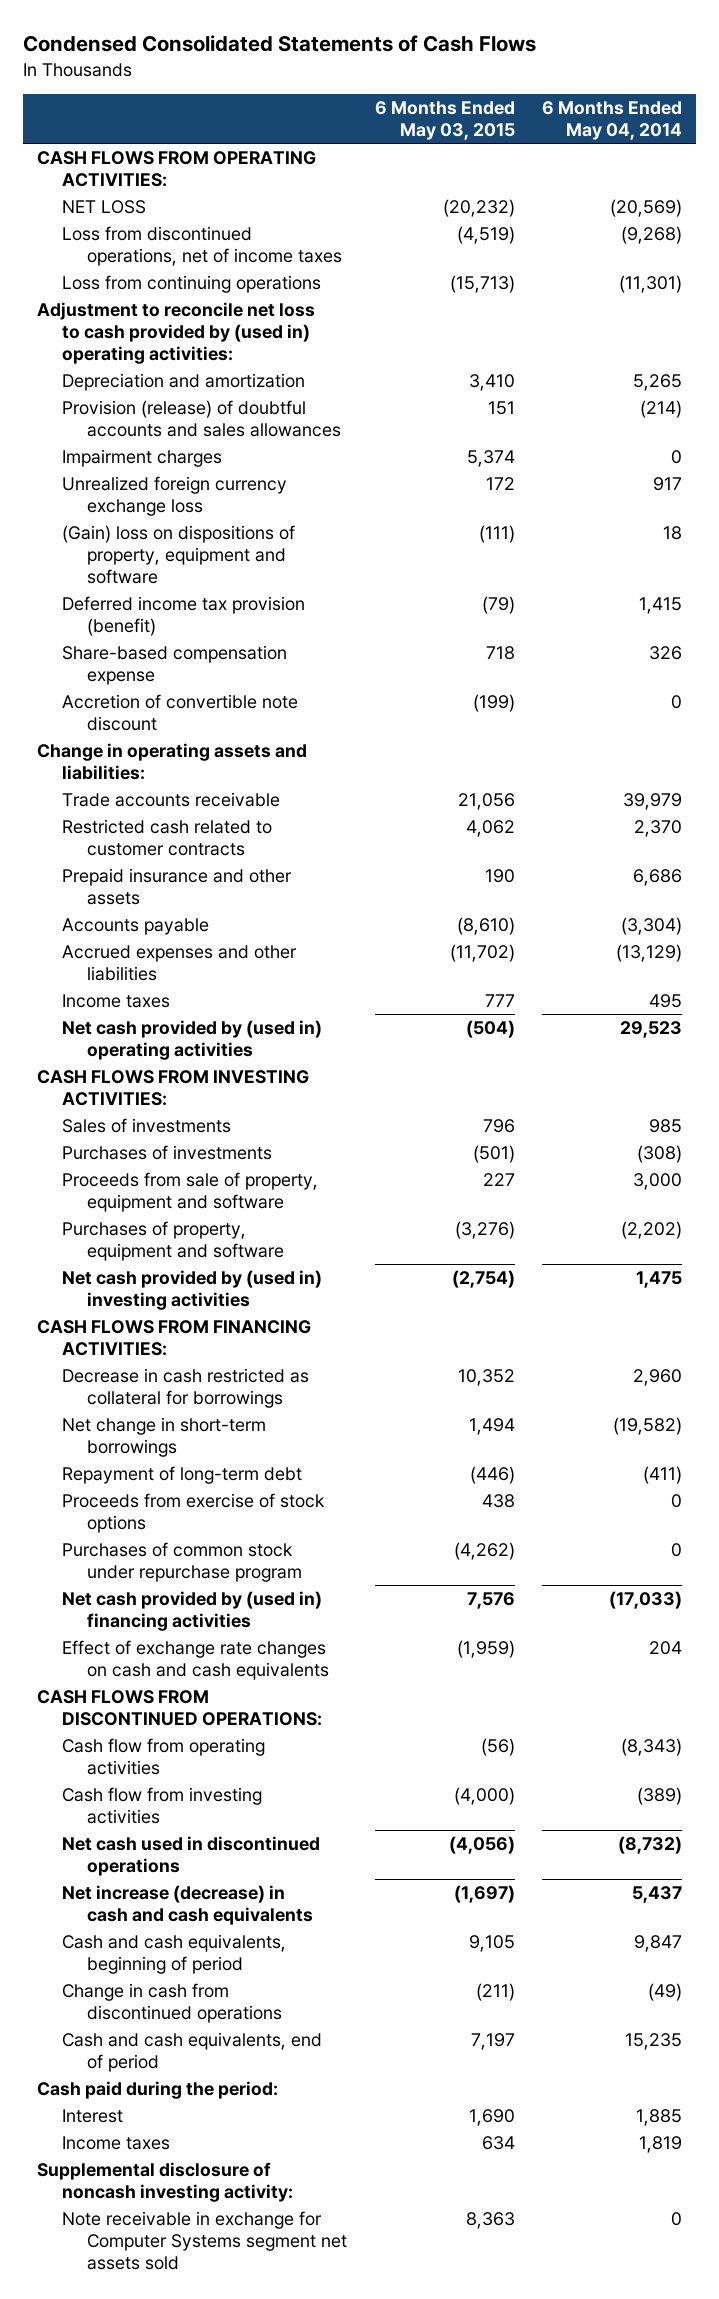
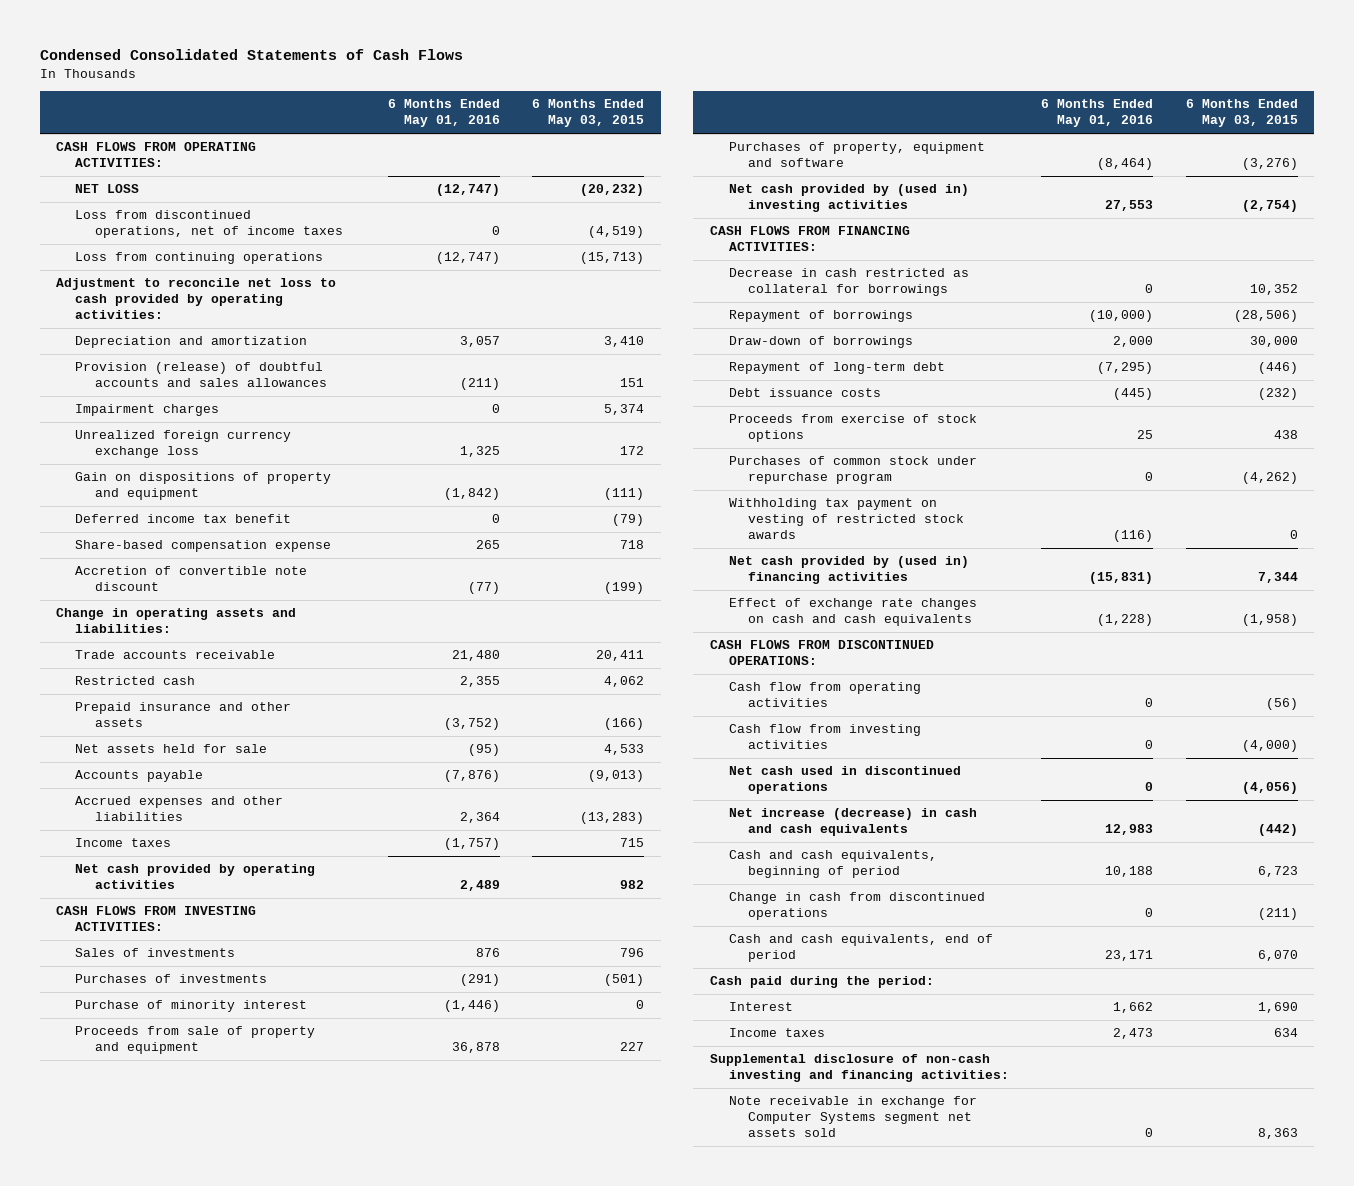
- | 6 Months Ended May 03, 2015 | 6 Months Ended May 04, 2014
+ | 6 Months Ended May 01, 2016 | 6 Months Ended May 03, 2015
- Adjustment to reconcile net loss to cash provided by (used in) operating activities:
+ Adjustment to reconcile net loss to cash provided by operating activities:
- (Gain) loss on dispositions of property, equipment and software | (111) | 18
- Deferred income tax provision (benefit) | (79) | 1,415
+ Gain on dispositions of property and equipment | (1,842) | (111)
+ Deferred income tax benefit | 0 | (79)
- Trade accounts receivable | 21,056 | 39,979
- Restricted cash related to customer contracts | 4,062 | 2,370
- Prepaid insurance and other assets | 190 | 6,686
- Accounts payable | (8,610) | (3,304)
- Accrued expenses and other liabilities | (11,702) | (13,129)
- Income taxes | 777 | 495
- Net cash provided by (used in) operating activities | (504) | 29,523
+ Trade accounts receivable | 21,480 | 20,411
+ Restricted cash | 2,355 | 4,062
+ Prepaid insurance and other assets | (3,752) | (166)
+ Net assets held for sale | (95) | 4,533
+ Accounts payable | (7,876) | (9,013)
+ Accrued expenses and other liabilities | 2,364 | (13,283)
+ Income taxes | (1,757) | 715
+ Net cash provided by operating activities | 2,489 | 982
- Proceeds from sale of property, equipment and software | 227 | 3,000
+ Purchase of minority interest | (1,446) | 0
+ Proceeds from sale of property and equipment | 36,878 | 227
- Net change in short-term borrowings | 1,494 | (19,582)
+ Repayment of borrowings | (10,000) | (28,506)
+ Draw-down of borrowings | 2,000 | 30,000
+ Debt issuance costs | (445) | (232)
- Net cash provided by (used in) financing activities | 7,576 | (17,033)
- Effect of exchange rate changes on cash and cash equivalents | (1,959) | 204
+ Withholding tax payment on vesting of restricted stock awards | (116) | 0
+ Net cash provided by (used in) financing activities | (15,831) | 7,344
+ Effect of exchange rate changes on cash and cash equivalents | (1,228) | (1,958)
- Net increase (decrease) in cash and cash equivalents | (1,697) | 5,437
- Cash and cash equivalents, beginning of period | 9,105 | 9,847
+ Net increase (decrease) in cash and cash equivalents | 12,983 | (442)
+ Cash and cash equivalents, beginning of period | 10,188 | 6,723
- Cash and cash equivalents, end of period | 7,197 | 15,235
+ Cash and cash equivalents, end of period | 23,171 | 6,070
- Supplemental disclosure of noncash investing activity:
+ Supplemental disclosure of non-cash investing and financing activities:

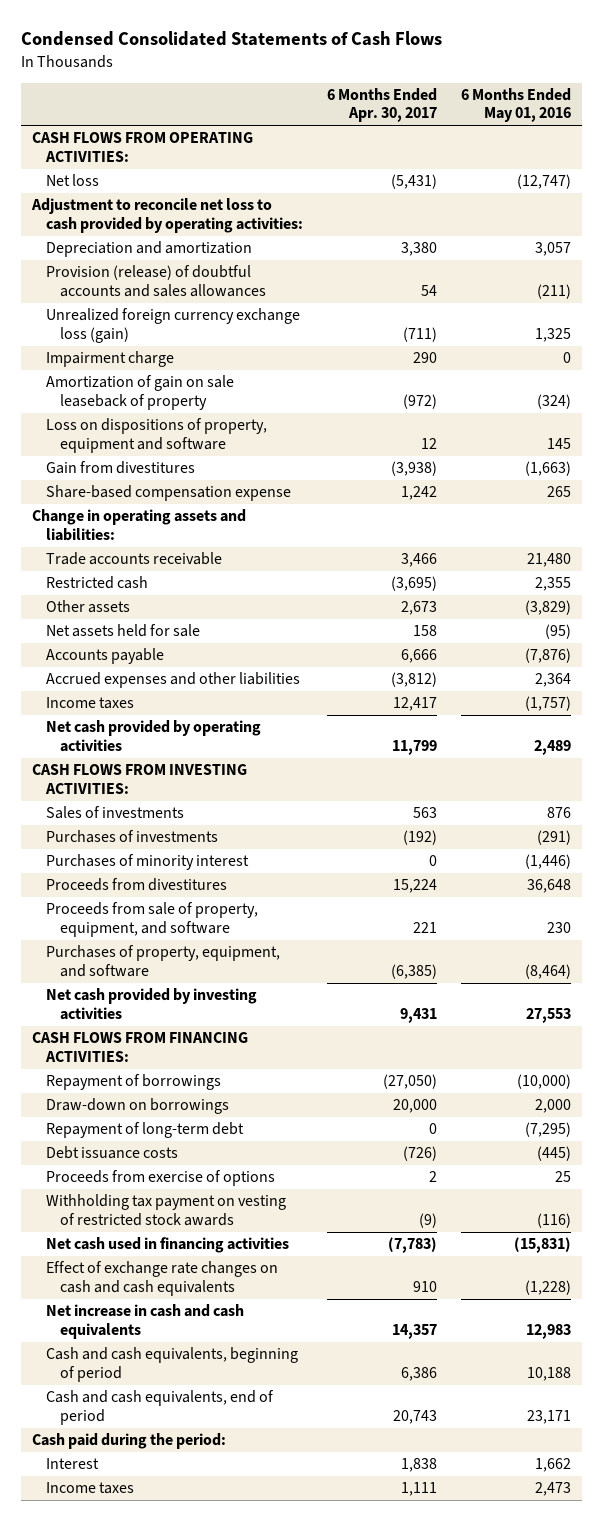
- | 6 Months Ended May 01, 2016 | 6 Months Ended May 03, 2015
+ | 6 Months Ended Apr. 30, 2017 | 6 Months Ended May 01, 2016
- NET LOSS | (12,747) | (20,232)
- Loss from discontinued operations, net of income taxes | 0 | (4,519)
- Loss from continuing operations | (12,747) | (15,713)
+ Net loss | (5,431) | (12,747)
- Impairment charges | 0 | 5,374
- Unrealized foreign currency exchange loss | 1,325 | 172
- Gain on dispositions of property and equipment | (1,842) | (111)
- Deferred income tax benefit | 0 | (79)
+ Unrealized foreign currency exchange loss (gain) | (711) | 1,325
+ Impairment charge | 290 | 0
+ Amortization of gain on sale leaseback of property | (972) | (324)
+ Loss on dispositions of property, equipment and software | 12 | 145
+ Gain from divestitures | (3,938) | (1,663)
- Accretion of convertible note discount | (77) | (199)
- Prepaid insurance and other assets | (3,752) | (166)
+ Other assets | 2,673 | (3,829)
- Purchase of minority interest | (1,446) | 0
- Proceeds from sale of property and equipment | 36,878 | 227
- Purchases of property, equipment and software | (8,464) | (3,276)
- Net cash provided by (used in) investing activities | 27,553 | (2,754)
+ Purchases of minority interest | 0 | (1,446)
+ Proceeds from divestitures | 15,224 | 36,648
+ Proceeds from sale of property, equipment, and software | 221 | 230
+ Purchases of property, equipment, and software | (6,385) | (8,464)
+ Net cash provided by investing activities | 9,431 | 27,553
- Decrease in cash restricted as collateral for borrowings | 0 | 10,352
- Draw-down of borrowings | 2,000 | 30,000
+ Draw-down on borrowings | 20,000 | 2,000
- Proceeds from exercise of stock options | 25 | 438
- Purchases of common stock under repurchase program | 0 | (4,262)
+ Proceeds from exercise of options | 2 | 25
- Net cash provided by (used in) financing activities | (15,831) | 7,344
+ Net cash used in financing activities | (7,783) | (15,831)
- CASH FLOWS FROM DISCONTINUED OPERATIONS:
- Cash flow from operating activities | 0 | (56)
- Cash flow from investing activities | 0 | (4,000)
- Net cash used in discontinued operations | 0 | (4,056)
- Net increase (decrease) in cash and cash equivalents | 12,983 | (442)
+ Net increase in cash and cash equivalents | 14,357 | 12,983
- Change in cash from discontinued operations | 0 | (211)
- Supplemental disclosure of non-cash investing and financing activities:
- Note receivable in exchange for Computer Systems segment net assets sold | 0 | 8,363

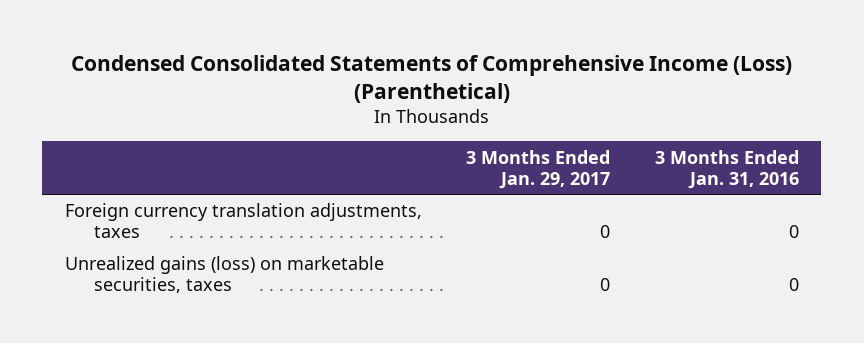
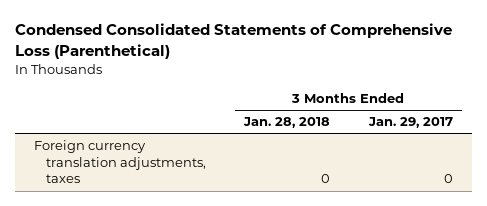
- Condensed Consolidated Statements of Comprehensive Income (Loss) (Parenthetical)
+ Condensed Consolidated Statements of Comprehensive Loss (Parenthetical)
- | 3 Months Ended Jan. 29, 2017 | 3 Months Ended Jan. 31, 2016
+ | 3 Months Ended Jan. 28, 2018 | 3 Months Ended Jan. 29, 2017
- Unrealized gains (loss) on marketable securities, taxes | 0 | 0

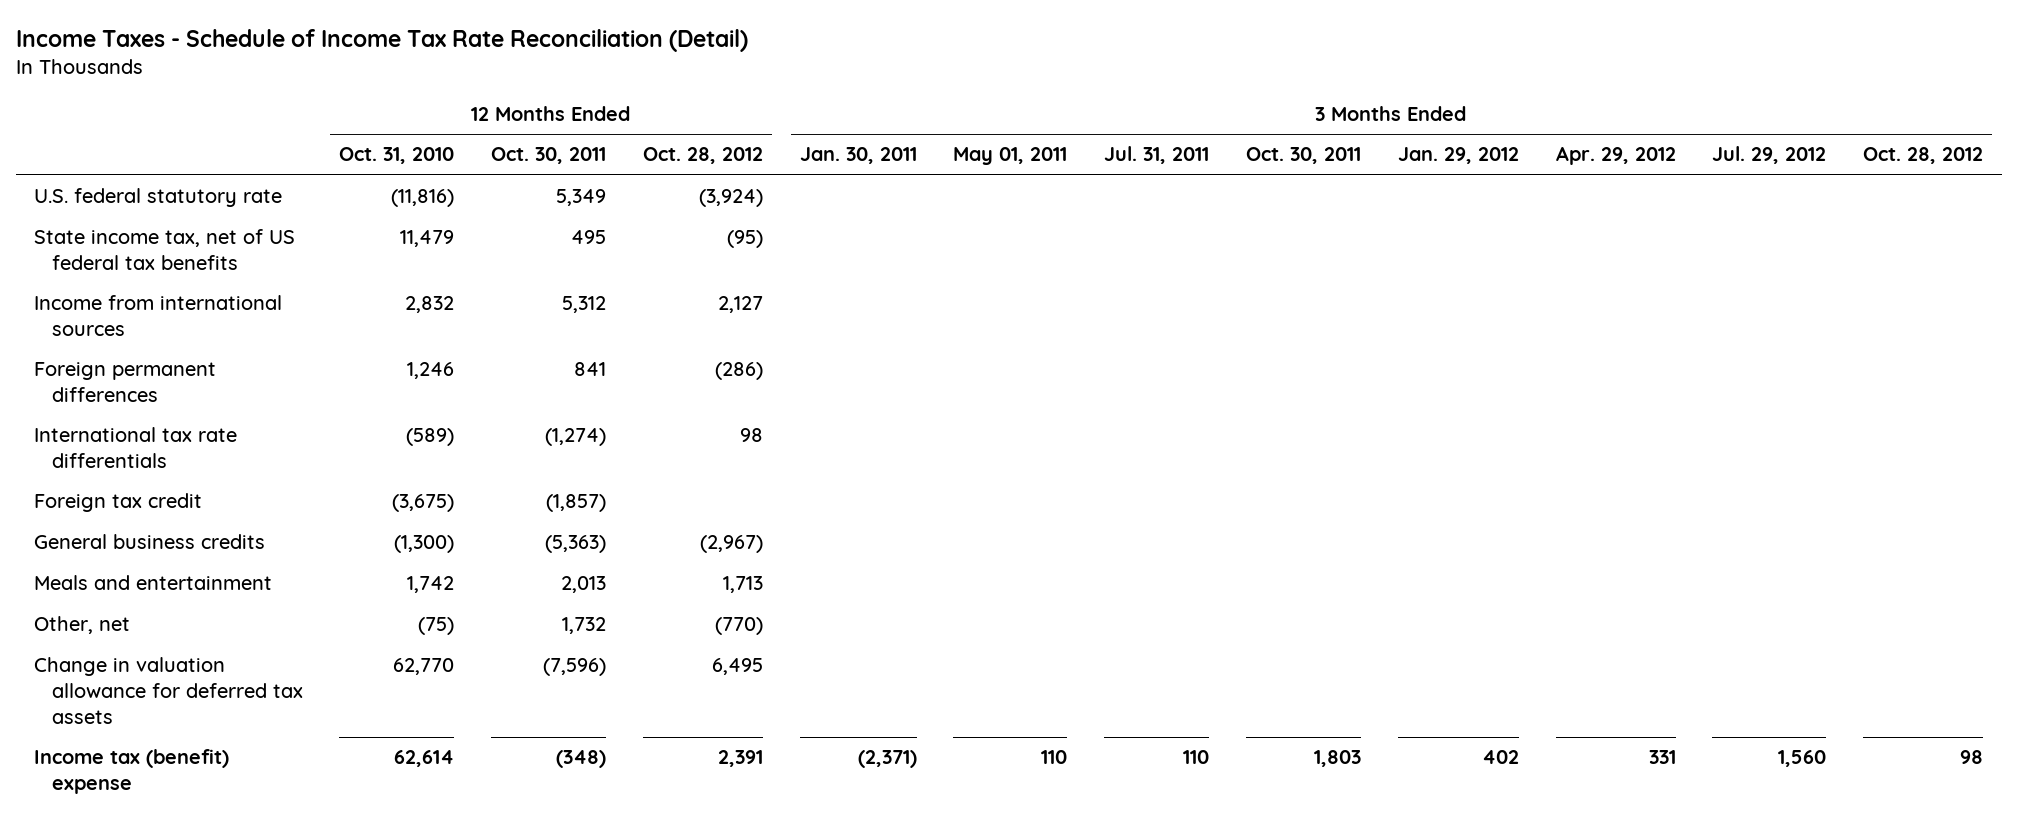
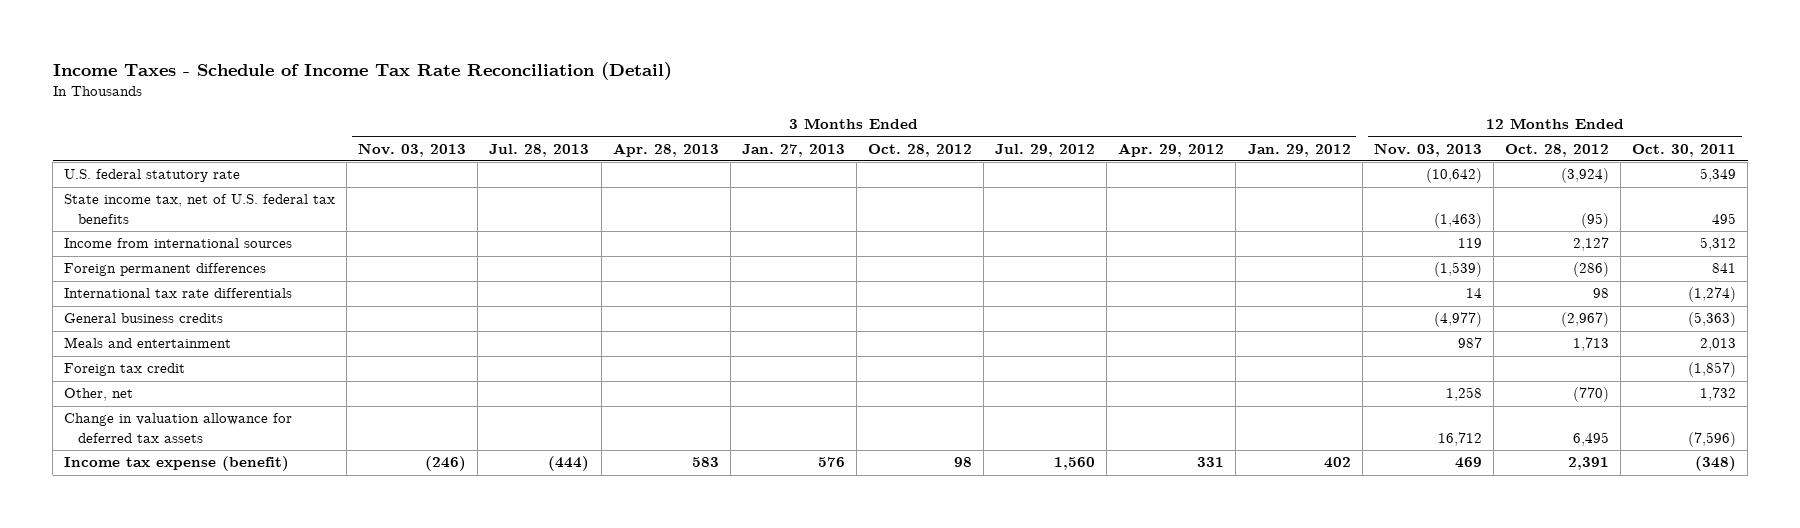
- | 12 Months Ended Oct. 31, 2010 | 12 Months Ended Oct. 30, 2011 | 12 Months Ended Oct. 28, 2012 | 3 Months Ended Jan. 30, 2011 | 3 Months Ended May 01, 2011 | 3 Months Ended Jul. 31, 2011 | 3 Months Ended Oct. 30, 2011 | 3 Months Ended Jan. 29, 2012 | 3 Months Ended Apr. 29, 2012 | 3 Months Ended Jul. 29, 2012 | 3 Months Ended Oct. 28, 2012
+ | 3 Months Ended Nov. 03, 2013 | 3 Months Ended Jul. 28, 2013 | 3 Months Ended Apr. 28, 2013 | 3 Months Ended Jan. 27, 2013 | 3 Months Ended Oct. 28, 2012 | 3 Months Ended Jul. 29, 2012 | 3 Months Ended Apr. 29, 2012 | 3 Months Ended Jan. 29, 2012 | 12 Months Ended Nov. 03, 2013 | 12 Months Ended Oct. 28, 2012 | 12 Months Ended Oct. 30, 2011
- State income tax, net of US federal tax benefits | 11,479 | 495 | (95) | | | | | | | |
+ State income tax, net of U.S. federal tax benefits | | | | | | | | | (1,463) | (95) | 495
moved down: Foreign tax credit | | | | | | | | | | | (1,857)
- Income tax (benefit) expense | 62,614 | (348) | 2,391 | (2,371) | 110 | 110 | 1,803 | 402 | 331 | 1,560 | 98
+ Income tax expense (benefit) | (246) | (444) | 583 | 576 | 98 | 1,560 | 331 | 402 | 469 | 2,391 | (348)

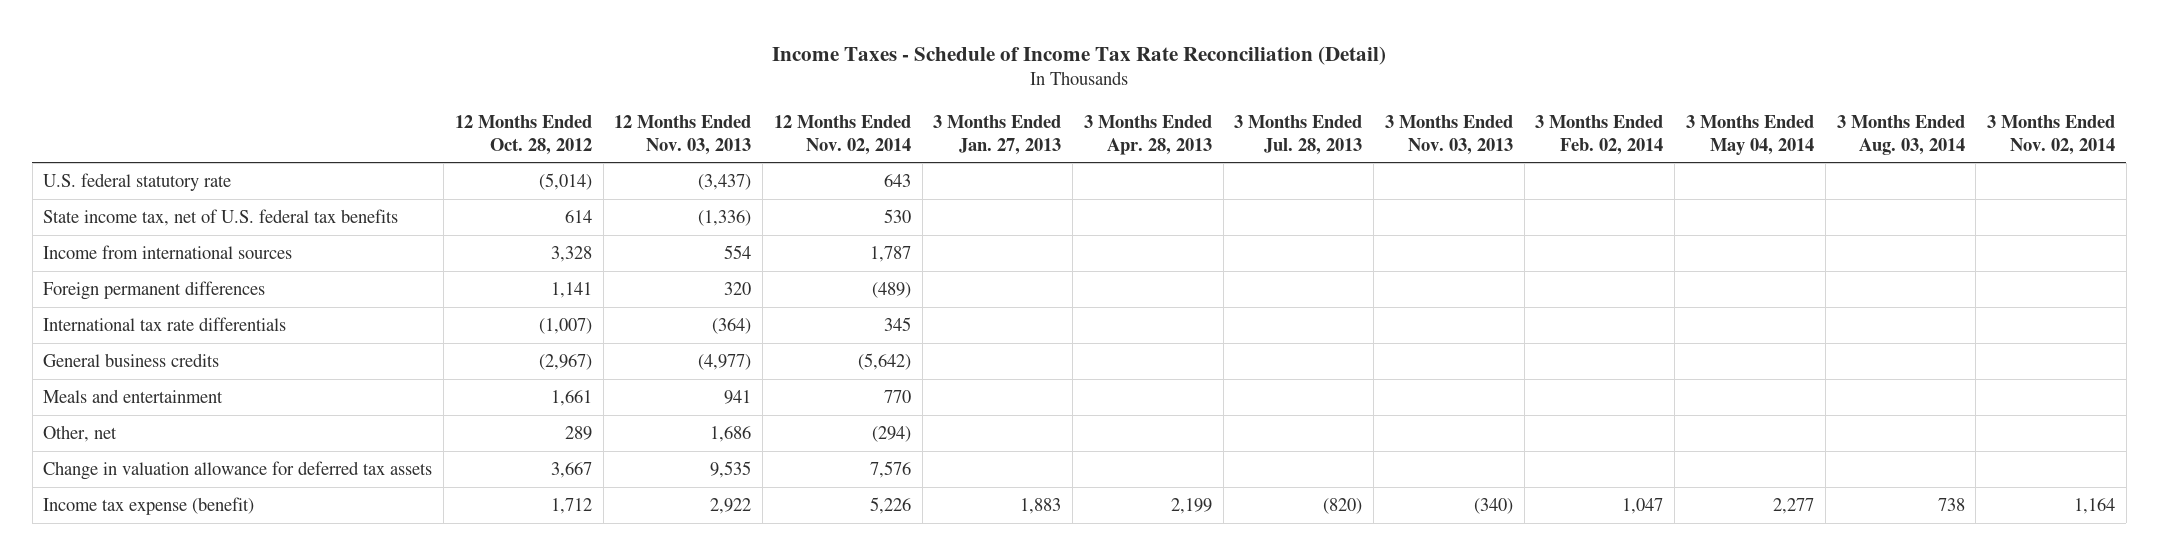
- | 3 Months Ended Nov. 03, 2013 | 3 Months Ended Jul. 28, 2013 | 3 Months Ended Apr. 28, 2013 | 3 Months Ended Jan. 27, 2013 | 3 Months Ended Oct. 28, 2012 | 3 Months Ended Jul. 29, 2012 | 3 Months Ended Apr. 29, 2012 | 3 Months Ended Jan. 29, 2012 | 12 Months Ended Nov. 03, 2013 | 12 Months Ended Oct. 28, 2012 | 12 Months Ended Oct. 30, 2011
+ | 12 Months Ended Oct. 28, 2012 | 12 Months Ended Nov. 03, 2013 | 12 Months Ended Nov. 02, 2014 | 3 Months Ended Jan. 27, 2013 | 3 Months Ended Apr. 28, 2013 | 3 Months Ended Jul. 28, 2013 | 3 Months Ended Nov. 03, 2013 | 3 Months Ended Feb. 02, 2014 | 3 Months Ended May 04, 2014 | 3 Months Ended Aug. 03, 2014 | 3 Months Ended Nov. 02, 2014
- U.S. federal statutory rate | | | | | | | | | (10,642) | (3,924) | 5,349
- State income tax, net of U.S. federal tax benefits | | | | | | | | | (1,463) | (95) | 495
- Income from international sources | | | | | | | | | 119 | 2,127 | 5,312
- Foreign permanent differences | | | | | | | | | (1,539) | (286) | 841
- International tax rate differentials | | | | | | | | | 14 | 98 | (1,274)
+ U.S. federal statutory rate | (5,014) | (3,437) | 643 | | | | | | | |
+ State income tax, net of U.S. federal tax benefits | 614 | (1,336) | 530 | | | | | | | |
+ Income from international sources | 3,328 | 554 | 1,787 | | | | | | | |
+ Foreign permanent differences | 1,141 | 320 | (489) | | | | | | | |
+ International tax rate differentials | (1,007) | (364) | 345 | | | | | | | |
- Meals and entertainment | | | | | | | | | 987 | 1,713 | 2,013
- Foreign tax credit | | | | | | | | | | | (1,857)
- Other, net | | | | | | | | | 1,258 | (770) | 1,732
- Change in valuation allowance for deferred tax assets | | | | | | | | | 16,712 | 6,495 | (7,596)
- Income tax expense (benefit) | (246) | (444) | 583 | 576 | 98 | 1,560 | 331 | 402 | 469 | 2,391 | (348)
+ Meals and entertainment | 1,661 | 941 | 770 | | | | | | | |
+ Other, net | 289 | 1,686 | (294) | | | | | | | |
+ Change in valuation allowance for deferred tax assets | 3,667 | 9,535 | 7,576 | | | | | | | |
+ Income tax expense (benefit) | 1,712 | 2,922 | 5,226 | 1,883 | 2,199 | (820) | (340) | 1,047 | 2,277 | 738 | 1,164

